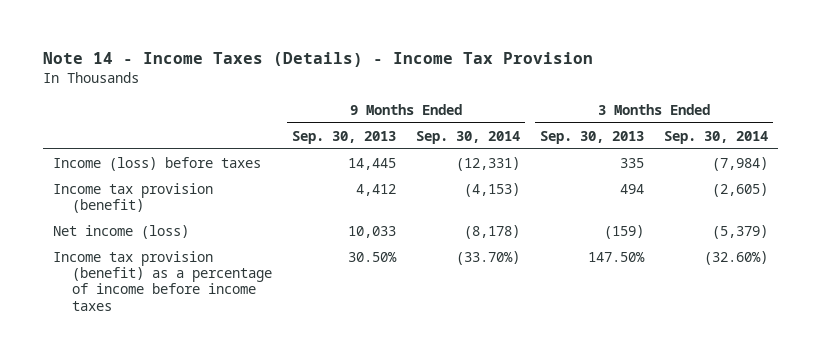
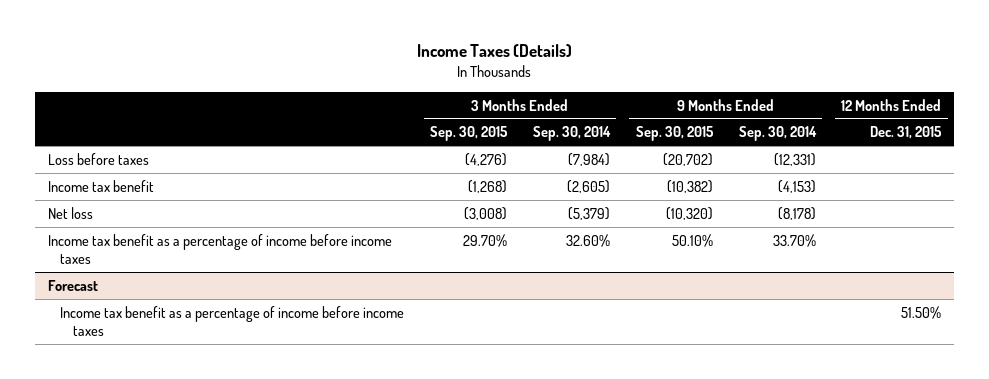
- Note 14 - Income Taxes (Details) - Income Tax Provision
+ Income Taxes (Details)
- | 9 Months Ended Sep. 30, 2013 | 9 Months Ended Sep. 30, 2014 | 3 Months Ended Sep. 30, 2013 | 3 Months Ended Sep. 30, 2014
+ | 3 Months Ended Sep. 30, 2015 | 3 Months Ended Sep. 30, 2014 | 9 Months Ended Sep. 30, 2015 | 9 Months Ended Sep. 30, 2014 | 12 Months Ended Dec. 31, 2015
- Income (loss) before taxes | 14,445 | (12,331) | 335 | (7,984)
- Income tax provision (benefit) | 4,412 | (4,153) | 494 | (2,605)
- Net income (loss) | 10,033 | (8,178) | (159) | (5,379)
- Income tax provision (benefit) as a percentage of income before income taxes | 30.50% | (33.70%) | 147.50% | (32.60%)
+ Loss before taxes | (4,276) | (7,984) | (20,702) | (12,331) |
+ Income tax benefit | (1,268) | (2,605) | (10,382) | (4,153) |
+ Net loss | (3,008) | (5,379) | (10,320) | (8,178) |
+ Income tax benefit as a percentage of income before income taxes | 29.70% | 32.60% | 50.10% | 33.70% |
+ Forecast
+ Income tax benefit as a percentage of income before income taxes | | | | | 51.50%

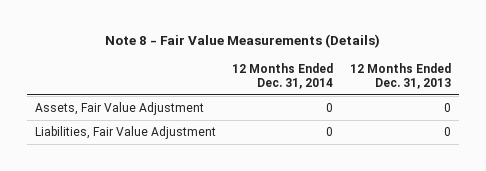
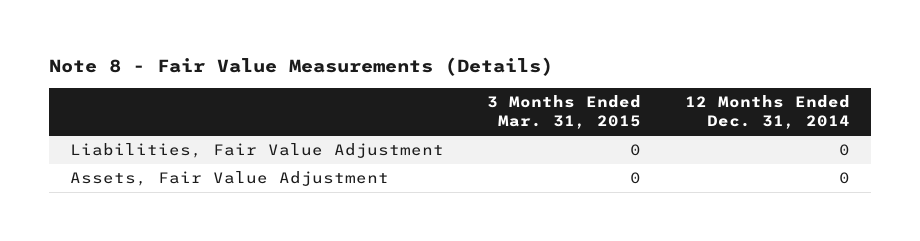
- | 12 Months Ended Dec. 31, 2014 | 12 Months Ended Dec. 31, 2013
+ | 3 Months Ended Mar. 31, 2015 | 12 Months Ended Dec. 31, 2014
moved down: Assets, Fair Value Adjustment | 0 | 0

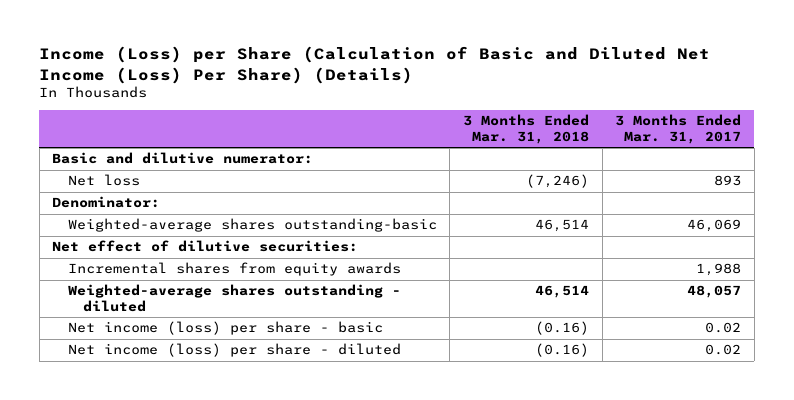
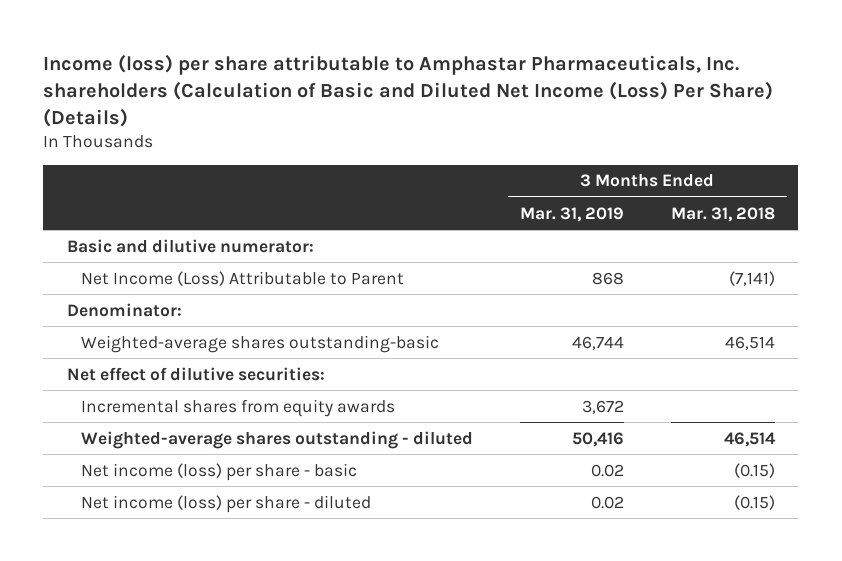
- Income (Loss) per Share (Calculation of Basic and Diluted Net Income (Loss) Per Share) (Details)
+ Income (loss) per share attributable to Amphastar Pharmaceuticals, Inc. shareholders (Calculation of Basic and Diluted Net Income (Loss) Per Share) (Details)
- | 3 Months Ended Mar. 31, 2018 | 3 Months Ended Mar. 31, 2017
+ | 3 Months Ended Mar. 31, 2019 | 3 Months Ended Mar. 31, 2018
- Net loss | (7,246) | 893
+ Net Income (Loss) Attributable to Parent | 868 | (7,141)
- Net income (loss) per share - basic | (0.16) | 0.02
- Net income (loss) per share - diluted | (0.16) | 0.02
+ Net income (loss) per share - basic | 0.02 | (0.15)
+ Net income (loss) per share - diluted | 0.02 | (0.15)

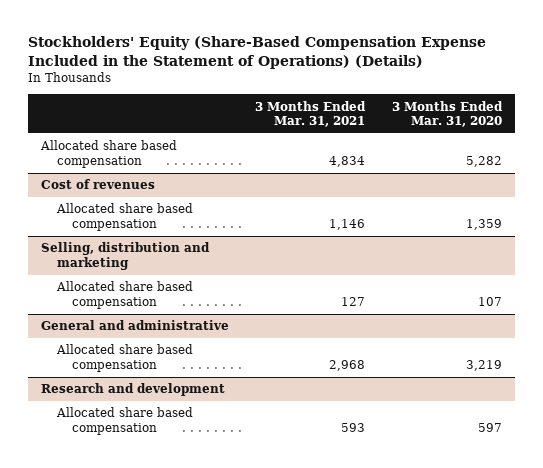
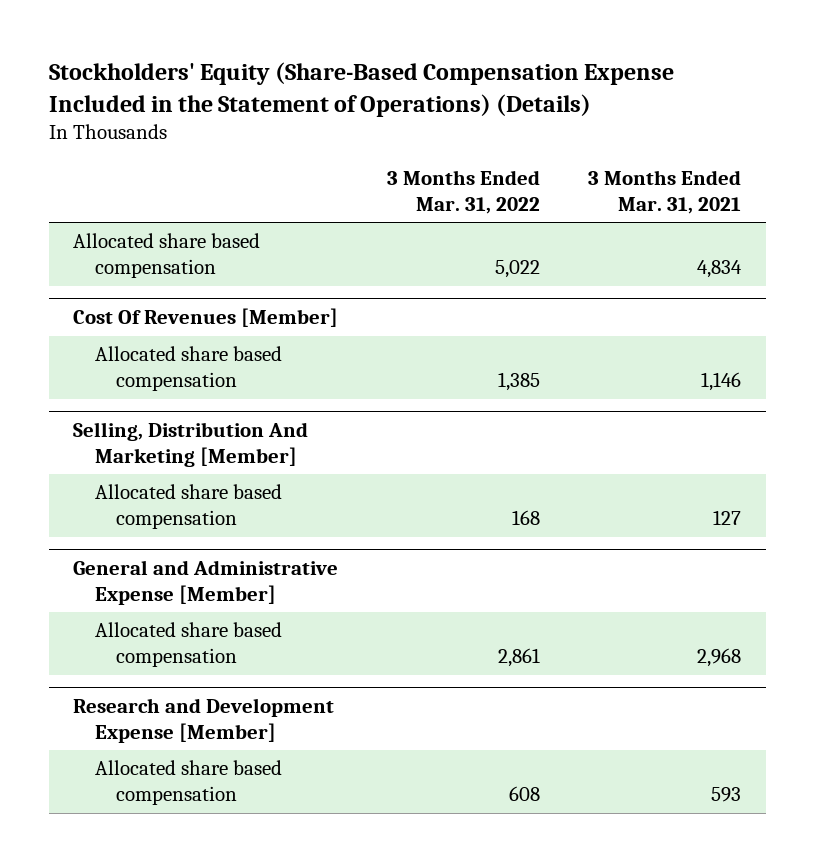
- | 3 Months Ended Mar. 31, 2021 | 3 Months Ended Mar. 31, 2020
+ | 3 Months Ended Mar. 31, 2022 | 3 Months Ended Mar. 31, 2021
- Cost of revenues
+ Cost Of Revenues [Member]
- Selling, distribution and marketing
+ Selling, Distribution And Marketing [Member]
- General and administrative
+ General and Administrative Expense [Member]
- Research and development
+ Research and Development Expense [Member]

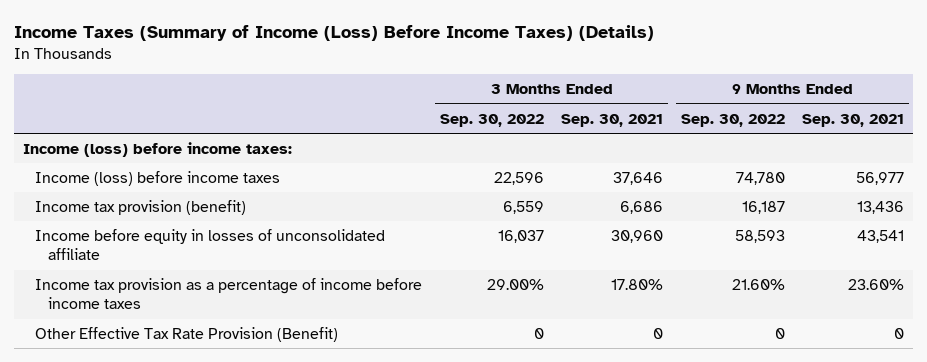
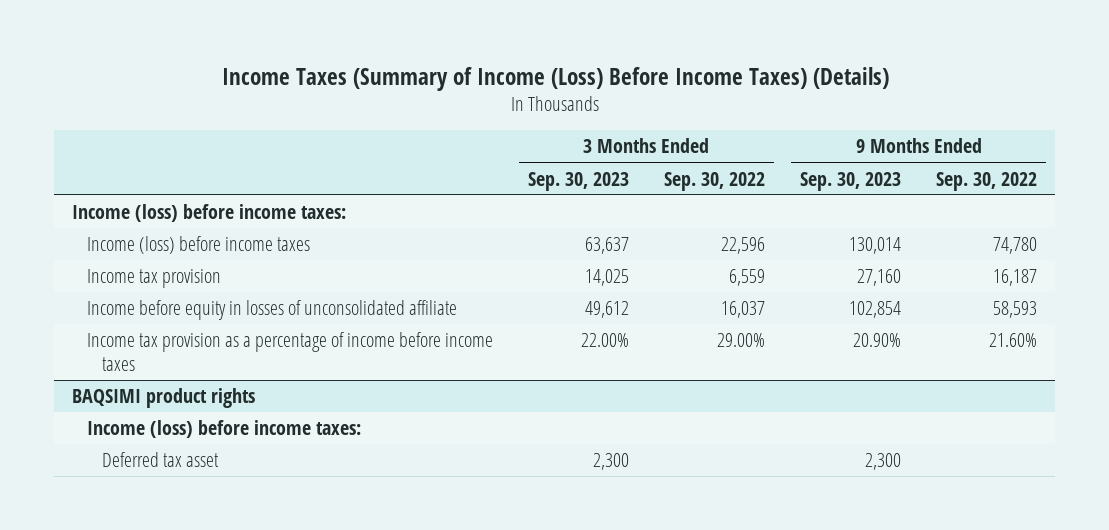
- | 3 Months Ended Sep. 30, 2022 | 3 Months Ended Sep. 30, 2021 | 9 Months Ended Sep. 30, 2022 | 9 Months Ended Sep. 30, 2021
+ | 3 Months Ended Sep. 30, 2023 | 3 Months Ended Sep. 30, 2022 | 9 Months Ended Sep. 30, 2023 | 9 Months Ended Sep. 30, 2022
- Income tax provision (benefit) | 6,559 | 6,686 | 16,187 | 13,436
+ Income tax provision | 14,025 | 6,559 | 27,160 | 16,187
- Other Effective Tax Rate Provision (Benefit) | 0 | 0 | 0 | 0
+ BAQSIMI product rights
+ Income (loss) before income taxes:
+ Deferred tax asset | 2,300 | | 2,300 |

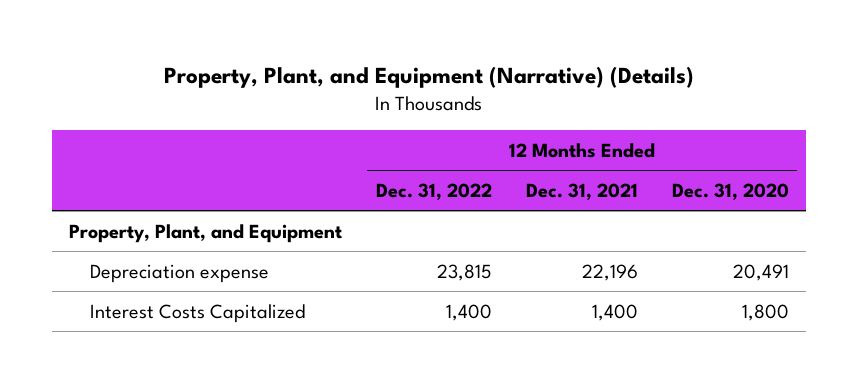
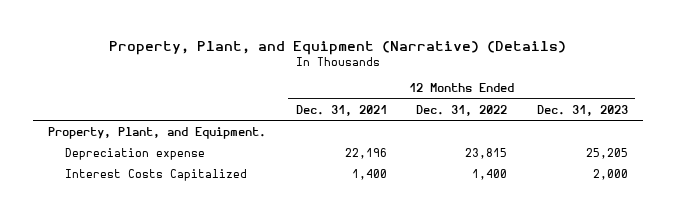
- | 12 Months Ended Dec. 31, 2022 | 12 Months Ended Dec. 31, 2021 | 12 Months Ended Dec. 31, 2020
+ | 12 Months Ended Dec. 31, 2021 | 12 Months Ended Dec. 31, 2022 | 12 Months Ended Dec. 31, 2023
- Property, Plant, and Equipment
+ Property, Plant, and Equipment.

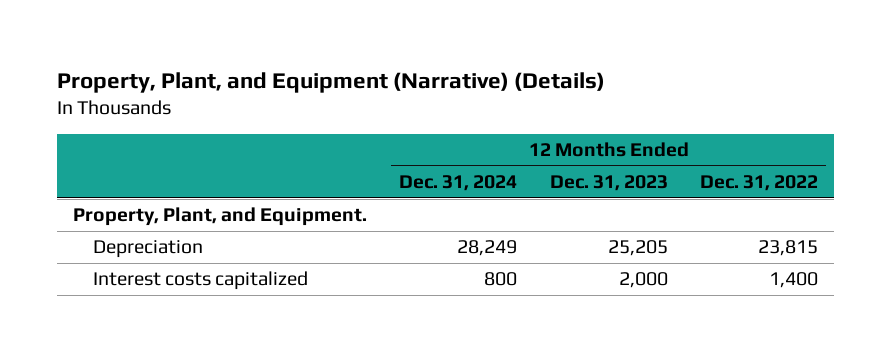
- | 12 Months Ended Dec. 31, 2021 | 12 Months Ended Dec. 31, 2022 | 12 Months Ended Dec. 31, 2023
+ | 12 Months Ended Dec. 31, 2024 | 12 Months Ended Dec. 31, 2023 | 12 Months Ended Dec. 31, 2022
- Depreciation expense | 22,196 | 23,815 | 25,205
- Interest Costs Capitalized | 1,400 | 1,400 | 2,000
+ Depreciation | 28,249 | 25,205 | 23,815
+ Interest costs capitalized | 800 | 2,000 | 1,400

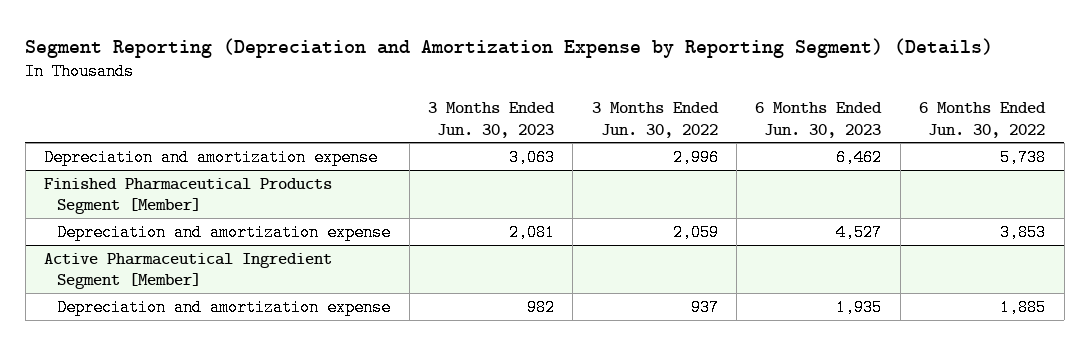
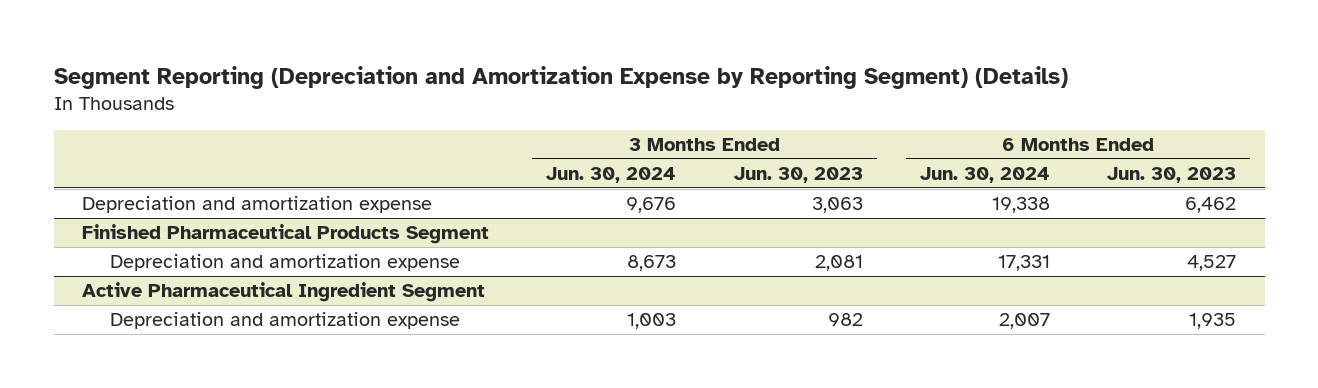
- | 3 Months Ended Jun. 30, 2023 | 3 Months Ended Jun. 30, 2022 | 6 Months Ended Jun. 30, 2023 | 6 Months Ended Jun. 30, 2022
+ | 3 Months Ended Jun. 30, 2024 | 3 Months Ended Jun. 30, 2023 | 6 Months Ended Jun. 30, 2024 | 6 Months Ended Jun. 30, 2023
- Finished Pharmaceutical Products Segment [Member]
+ Finished Pharmaceutical Products Segment
- Active Pharmaceutical Ingredient Segment [Member]
+ Active Pharmaceutical Ingredient Segment

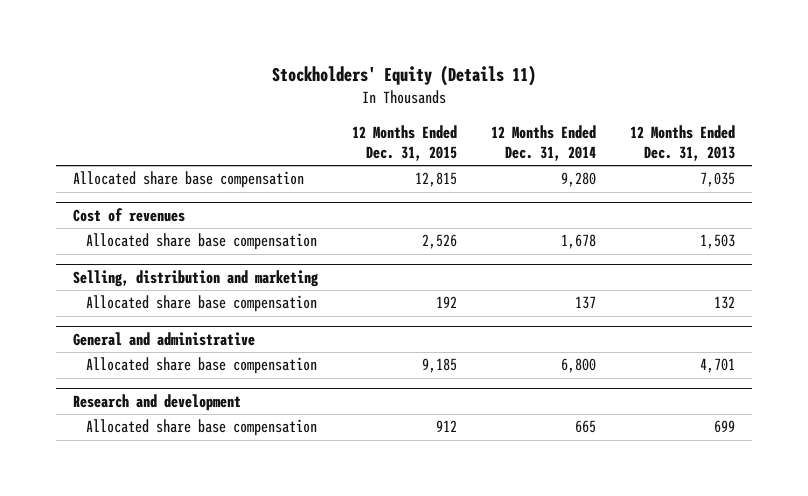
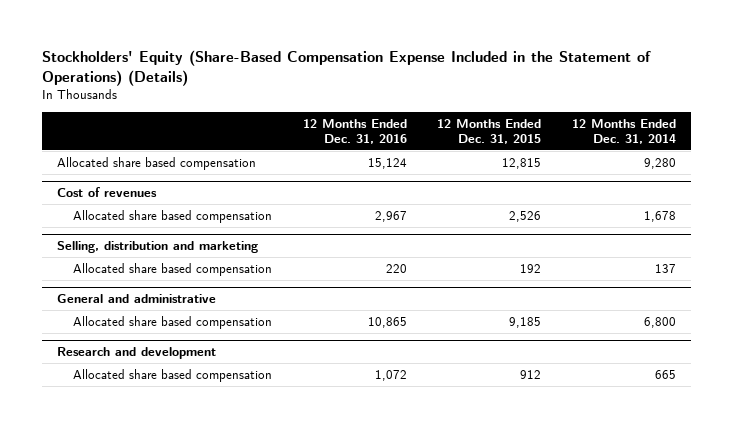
- Stockholders' Equity (Details 11)
+ Stockholders' Equity (Share-Based Compensation Expense Included in the Statement of Operations) (Details)
- | 12 Months Ended Dec. 31, 2015 | 12 Months Ended Dec. 31, 2014 | 12 Months Ended Dec. 31, 2013
+ | 12 Months Ended Dec. 31, 2016 | 12 Months Ended Dec. 31, 2015 | 12 Months Ended Dec. 31, 2014
- Allocated share base compensation | 12,815 | 9,280 | 7,035
+ Allocated share based compensation | 15,124 | 12,815 | 9,280
@ Cost of revenues
- Allocated share base compensation | 2,526 | 1,678 | 1,503
+ Allocated share based compensation | 2,967 | 2,526 | 1,678
@ Selling, distribution and marketing
- Allocated share base compensation | 192 | 137 | 132
+ Allocated share based compensation | 220 | 192 | 137
@ General and administrative
- Allocated share base compensation | 9,185 | 6,800 | 4,701
+ Allocated share based compensation | 10,865 | 9,185 | 6,800
@ Research and development
- Allocated share base compensation | 912 | 665 | 699
+ Allocated share based compensation | 1,072 | 912 | 665

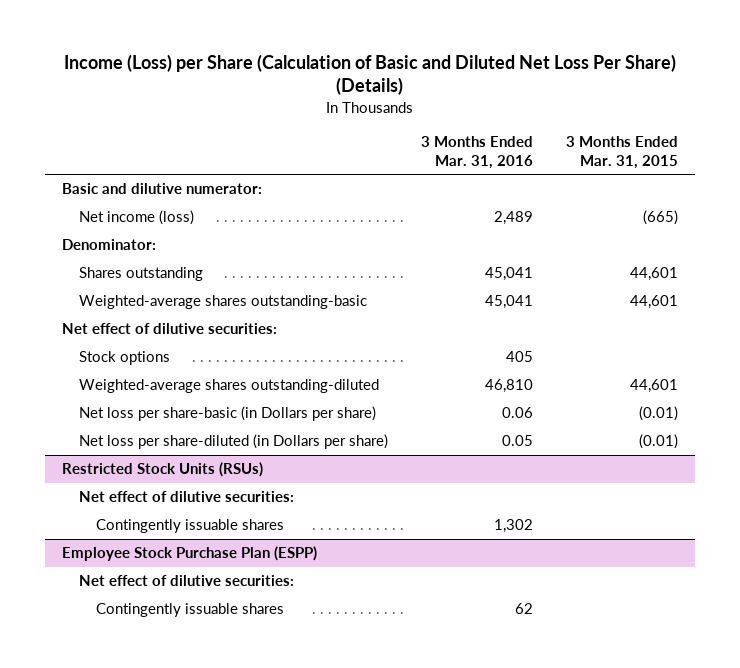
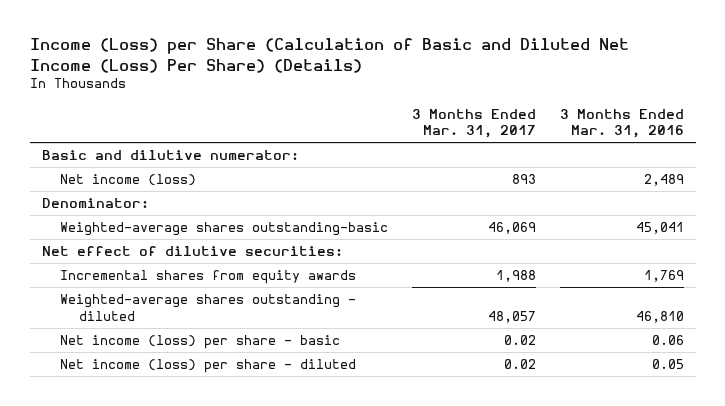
- Income (Loss) per Share (Calculation of Basic and Diluted Net Loss Per Share) (Details)
+ Income (Loss) per Share (Calculation of Basic and Diluted Net Income (Loss) Per Share) (Details)
- | 3 Months Ended Mar. 31, 2016 | 3 Months Ended Mar. 31, 2015
+ | 3 Months Ended Mar. 31, 2017 | 3 Months Ended Mar. 31, 2016
- Shares outstanding | 45,041 | 44,601
- Stock options | 405 |
- Weighted-average shares outstanding-diluted | 46,810 | 44,601
- Net loss per share-basic (in Dollars per share) | 0.06 | (0.01)
- Net loss per share-diluted (in Dollars per share) | 0.05 | (0.01)
- Restricted Stock Units (RSUs)
- Net effect of dilutive securities:
- Contingently issuable shares | 1,302 |
- Employee Stock Purchase Plan (ESPP)
- Net effect of dilutive securities:
- Contingently issuable shares | 62 |
+ Incremental shares from equity awards | 1,988 | 1,769
+ Weighted-average shares outstanding - diluted | 48,057 | 46,810
+ Net income (loss) per share - basic | 0.02 | 0.06
+ Net income (loss) per share - diluted | 0.02 | 0.05

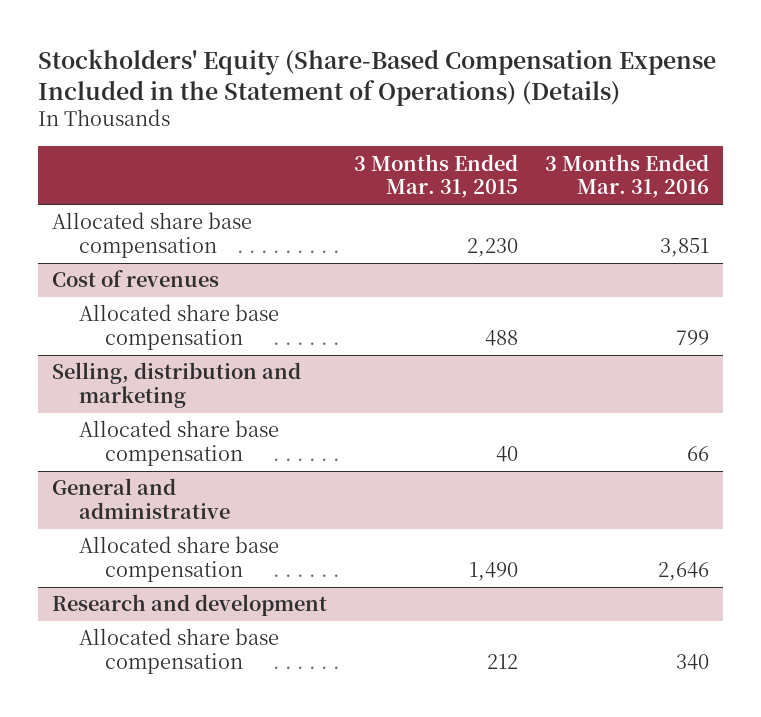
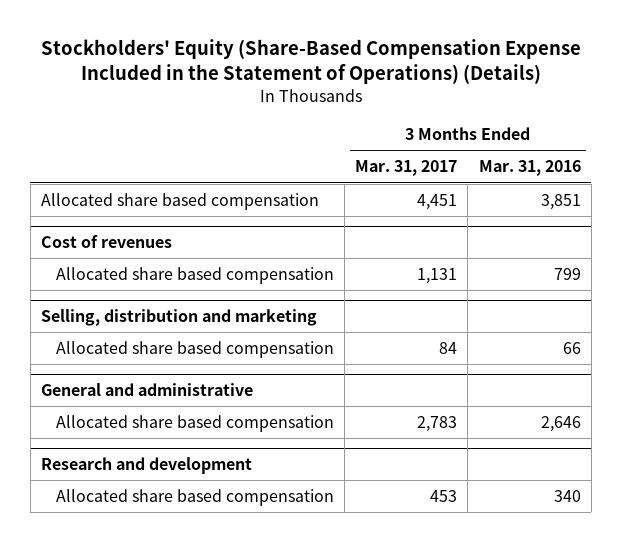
- | 3 Months Ended Mar. 31, 2015 | 3 Months Ended Mar. 31, 2016
+ | 3 Months Ended Mar. 31, 2017 | 3 Months Ended Mar. 31, 2016
- Allocated share base compensation | 2,230 | 3,851
+ Allocated share based compensation | 4,451 | 3,851
@ Cost of revenues
- Allocated share base compensation | 488 | 799
+ Allocated share based compensation | 1,131 | 799
@ Selling, distribution and marketing
- Allocated share base compensation | 40 | 66
+ Allocated share based compensation | 84 | 66
@ General and administrative
- Allocated share base compensation | 1,490 | 2,646
+ Allocated share based compensation | 2,783 | 2,646
@ Research and development
- Allocated share base compensation | 212 | 340
+ Allocated share based compensation | 453 | 340

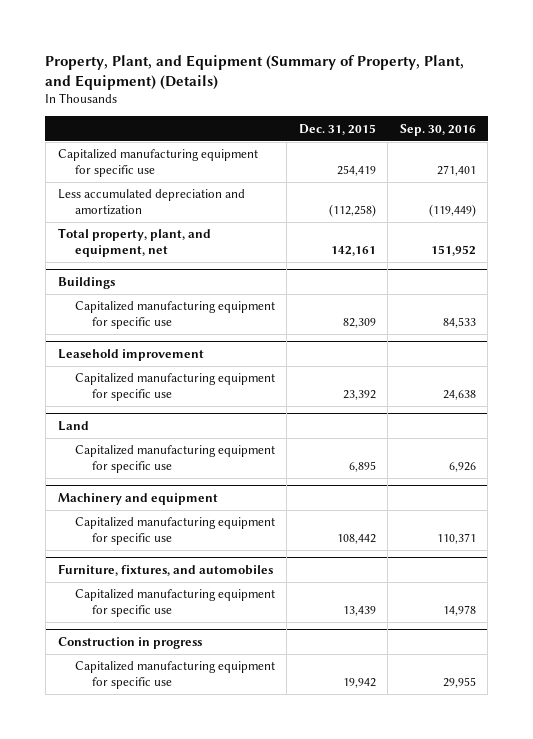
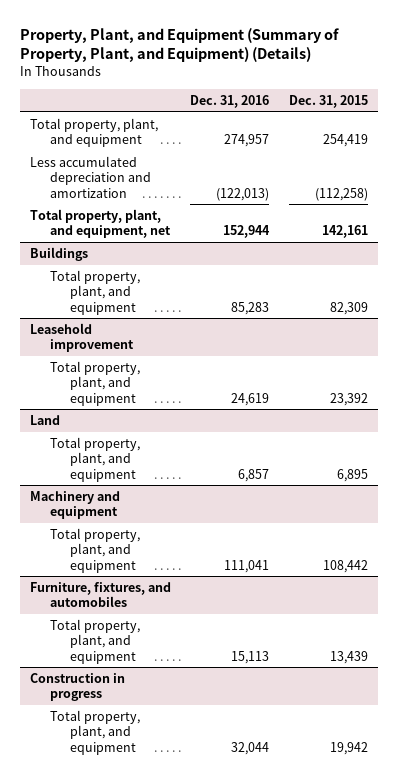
- | Dec. 31, 2015 | Sep. 30, 2016
+ | Dec. 31, 2016 | Dec. 31, 2015
- Capitalized manufacturing equipment for specific use | 254,419 | 271,401
+ Total property, plant, and equipment | 274,957 | 254,419
@ Buildings
- Capitalized manufacturing equipment for specific use | 82,309 | 84,533
+ Total property, plant, and equipment | 85,283 | 82,309
@ Leasehold improvement
- Capitalized manufacturing equipment for specific use | 23,392 | 24,638
+ Total property, plant, and equipment | 24,619 | 23,392
@ Land
- Capitalized manufacturing equipment for specific use | 6,895 | 6,926
+ Total property, plant, and equipment | 6,857 | 6,895
@ Machinery and equipment
- Capitalized manufacturing equipment for specific use | 108,442 | 110,371
+ Total property, plant, and equipment | 111,041 | 108,442
@ Furniture, fixtures, and automobiles
- Capitalized manufacturing equipment for specific use | 13,439 | 14,978
+ Total property, plant, and equipment | 15,113 | 13,439
@ Construction in progress
- Capitalized manufacturing equipment for specific use | 19,942 | 29,955
+ Total property, plant, and equipment | 32,044 | 19,942

